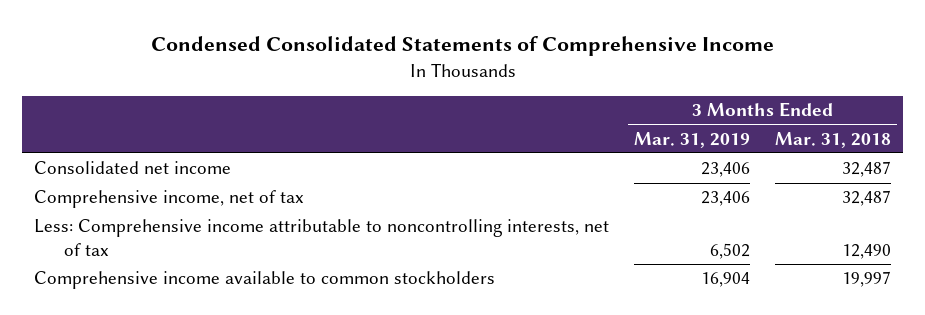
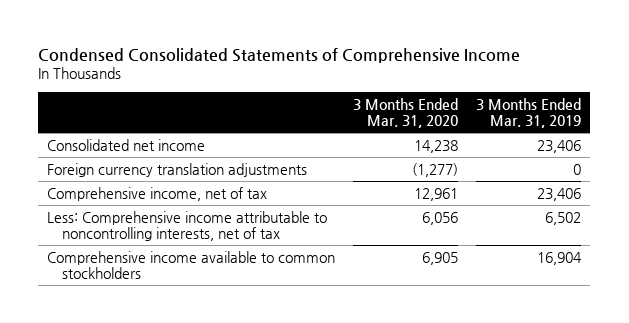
- | 3 Months Ended Mar. 31, 2019 | 3 Months Ended Mar. 31, 2018
+ | 3 Months Ended Mar. 31, 2020 | 3 Months Ended Mar. 31, 2019
+ Foreign currency translation adjustments | (1,277) | 0

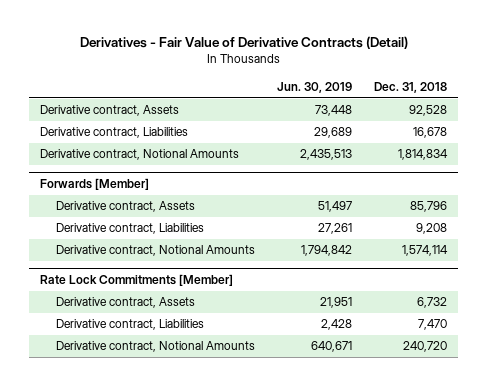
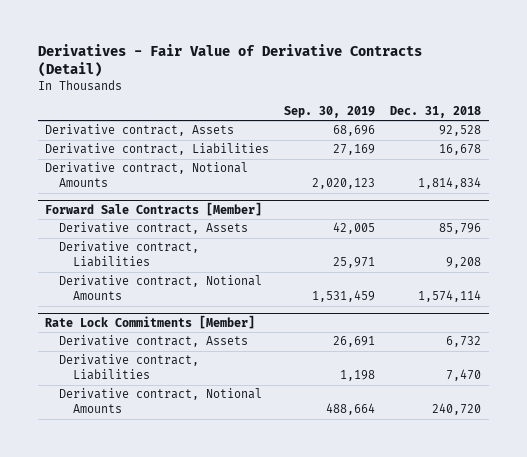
- | Jun. 30, 2019 | Dec. 31, 2018
+ | Sep. 30, 2019 | Dec. 31, 2018
- Forwards [Member]
+ Forward Sale Contracts [Member]

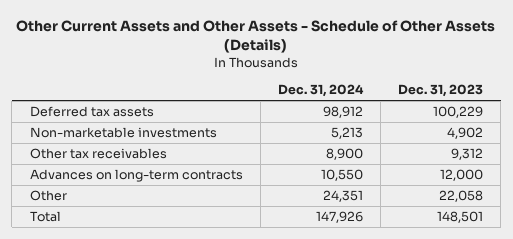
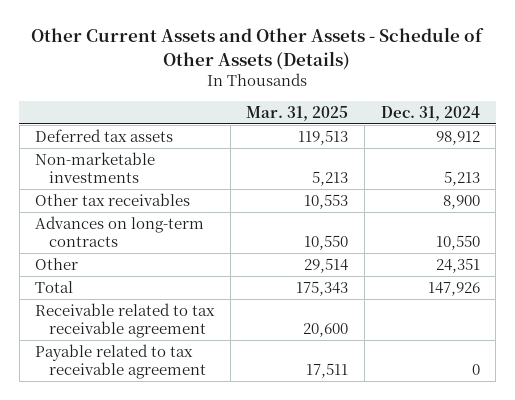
- | Dec. 31, 2024 | Dec. 31, 2023
+ | Mar. 31, 2025 | Dec. 31, 2024
+ Receivable related to tax receivable agreement | 20,600 |
+ Payable related to tax receivable agreement | 17,511 | 0

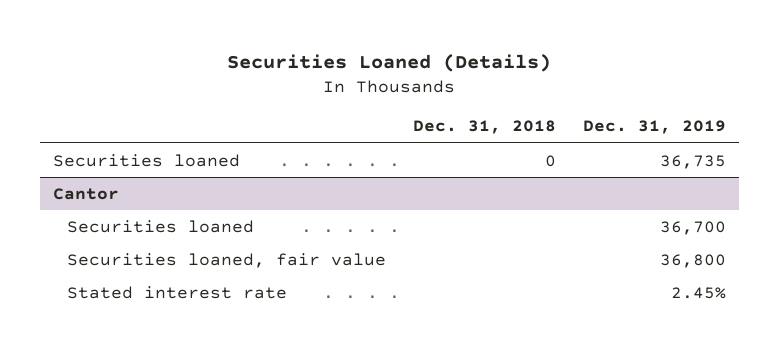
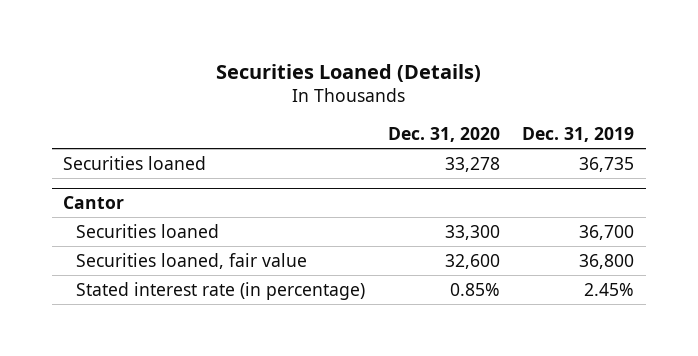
- | Dec. 31, 2018 | Dec. 31, 2019
+ | Dec. 31, 2020 | Dec. 31, 2019
@ Cantor
- Stated interest rate | | 2.45%
+ Stated interest rate (in percentage) | 0.85% | 2.45%

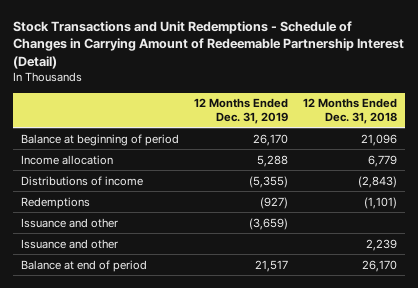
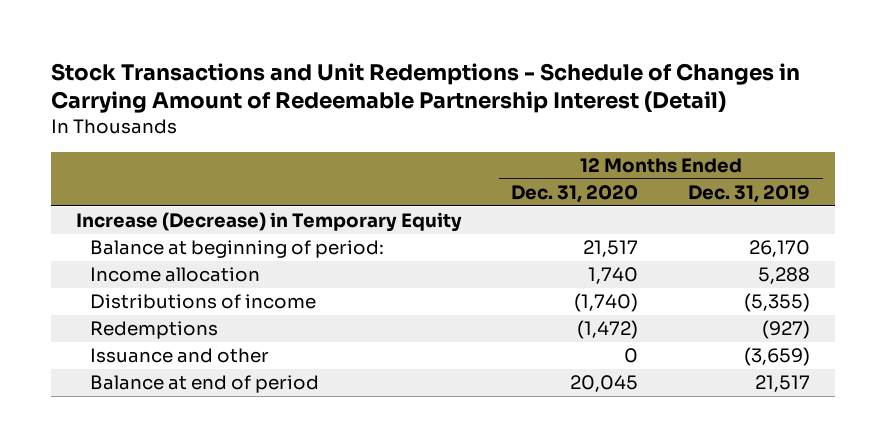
- | 12 Months Ended Dec. 31, 2019 | 12 Months Ended Dec. 31, 2018
+ | 12 Months Ended Dec. 31, 2020 | 12 Months Ended Dec. 31, 2019
- Balance at beginning of period | 26,170 | 21,096
+ Increase (Decrease) in Temporary Equity
+ Balance at beginning of period: | 21,517 | 26,170
- Issuance and other | | 2,239

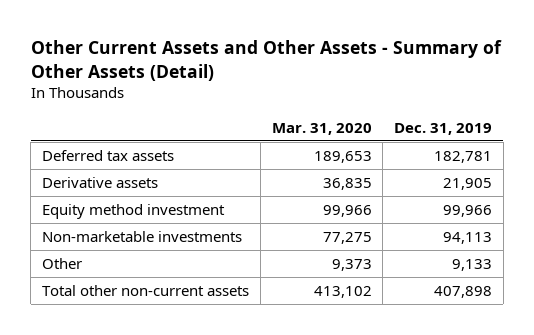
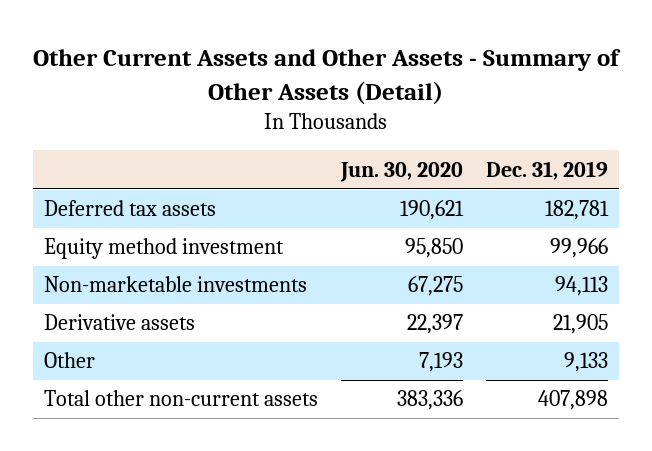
- | Mar. 31, 2020 | Dec. 31, 2019
+ | Jun. 30, 2020 | Dec. 31, 2019
moved down: Derivative assets | 22,397 | 21,905

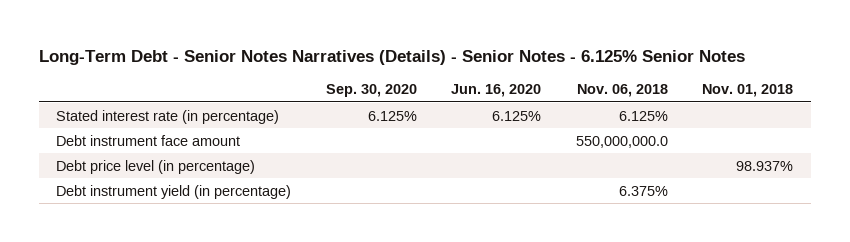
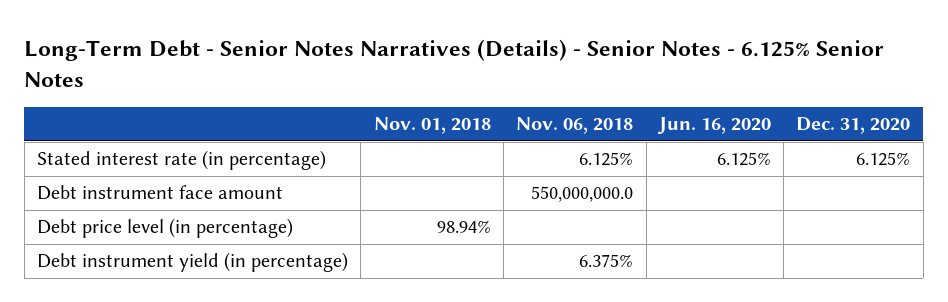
- | Sep. 30, 2020 | Jun. 16, 2020 | Nov. 06, 2018 | Nov. 01, 2018
+ | Nov. 01, 2018 | Nov. 06, 2018 | Jun. 16, 2020 | Dec. 31, 2020
- Debt price level (in percentage) | | | | 98.937%
+ Debt price level (in percentage) | 98.94% | | |

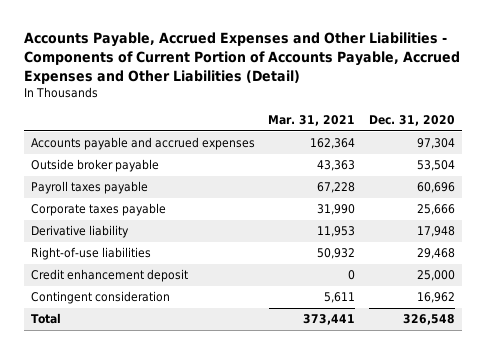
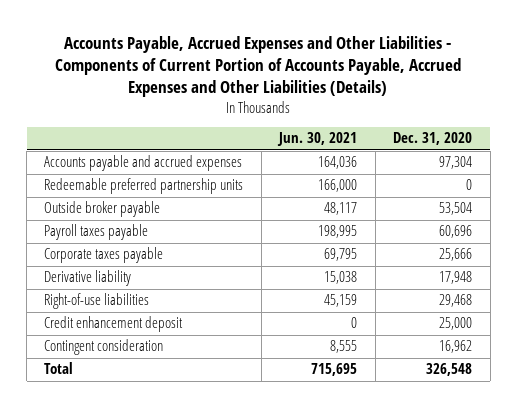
- Accounts Payable, Accrued Expenses and Other Liabilities - Components of Current Portion of Accounts Payable, Accrued Expenses and Other Liabilities (Detail)
+ Accounts Payable, Accrued Expenses and Other Liabilities - Components of Current Portion of Accounts Payable, Accrued Expenses and Other Liabilities (Details)
- | Mar. 31, 2021 | Dec. 31, 2020
+ | Jun. 30, 2021 | Dec. 31, 2020
+ Redeemable preferred partnership units | 166,000 | 0

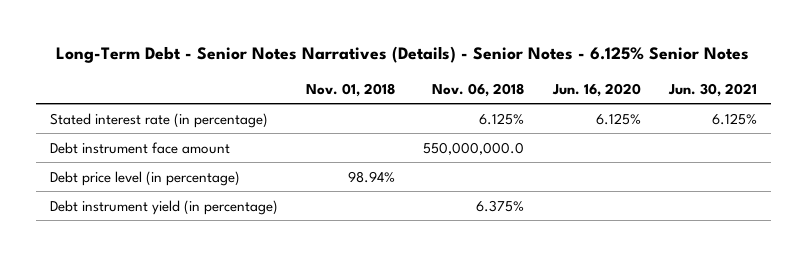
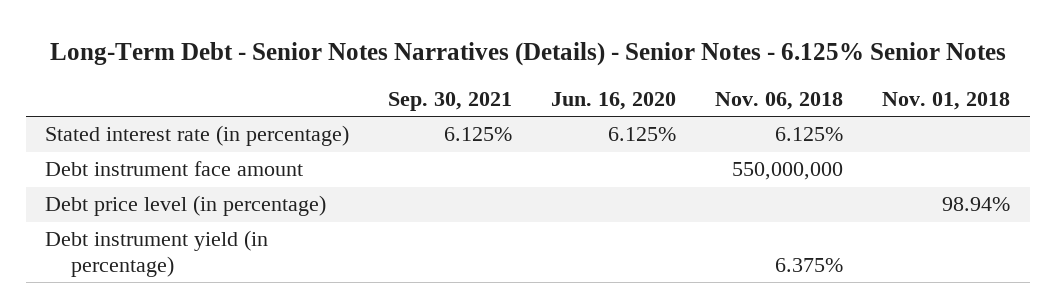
- | Nov. 01, 2018 | Nov. 06, 2018 | Jun. 16, 2020 | Jun. 30, 2021
+ | Sep. 30, 2021 | Jun. 16, 2020 | Nov. 06, 2018 | Nov. 01, 2018
- Debt instrument face amount | | 550,000,000.0 | |
+ Debt instrument face amount | | | 550,000,000 |

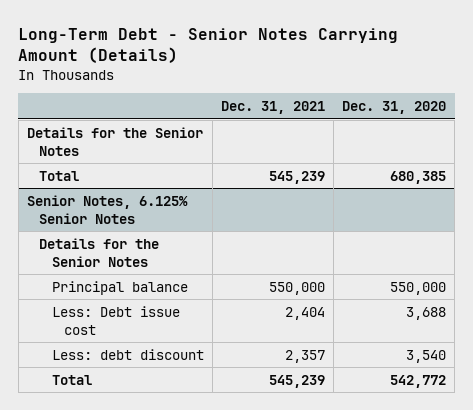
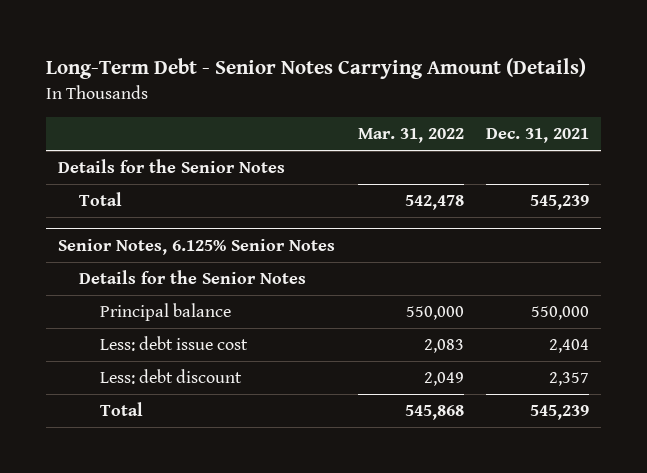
- | Dec. 31, 2021 | Dec. 31, 2020
+ | Mar. 31, 2022 | Dec. 31, 2021
@ Senior Notes, 6.125% Senior Notes
- Less: Debt issue cost | 2,404 | 3,688
+ Less: debt issue cost | 2,083 | 2,404

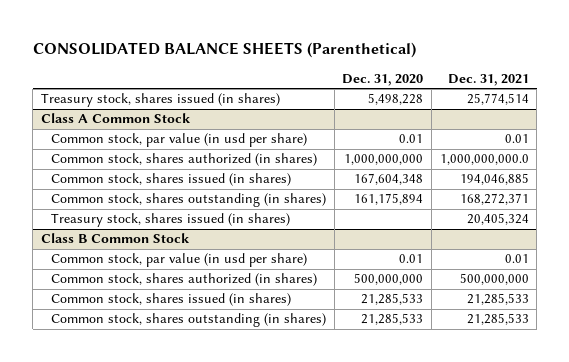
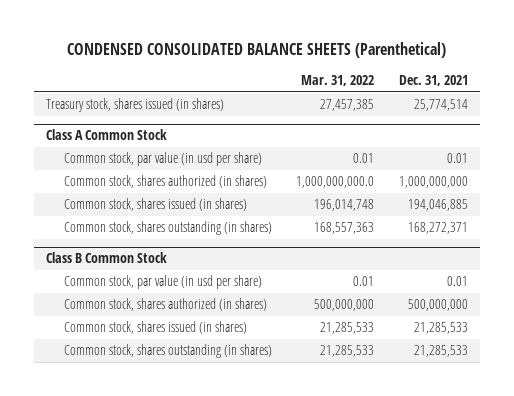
- CONSOLIDATED BALANCE SHEETS (Parenthetical)
+ CONDENSED CONSOLIDATED BALANCE SHEETS (Parenthetical)
- | Dec. 31, 2020 | Dec. 31, 2021
+ | Mar. 31, 2022 | Dec. 31, 2021
@ Class A Common Stock
- Common stock, shares authorized (in shares) | 1,000,000,000 | 1,000,000,000.0
+ Common stock, shares authorized (in shares) | 1,000,000,000.0 | 1,000,000,000
- Treasury stock, shares issued (in shares) | | 20,405,324

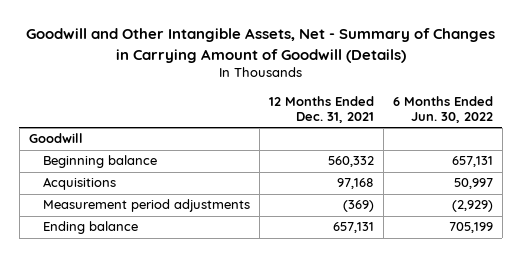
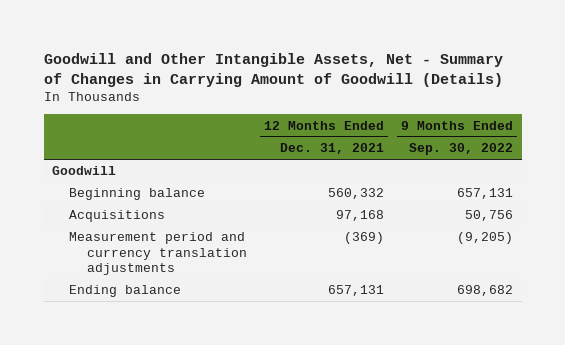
- | 12 Months Ended Dec. 31, 2021 | 6 Months Ended Jun. 30, 2022
+ | 12 Months Ended Dec. 31, 2021 | 9 Months Ended Sep. 30, 2022
- Measurement period adjustments | (369) | (2,929)
+ Measurement period and currency translation adjustments | (369) | (9,205)

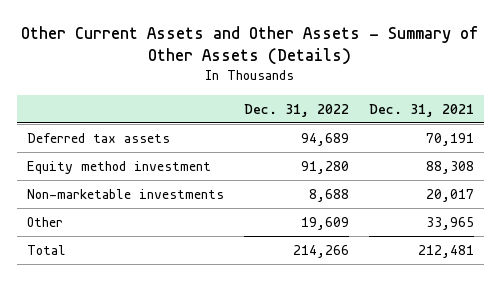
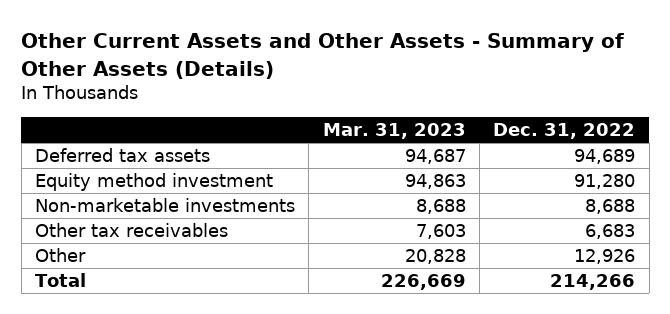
- | Dec. 31, 2022 | Dec. 31, 2021
+ | Mar. 31, 2023 | Dec. 31, 2022
- Other | 19,609 | 33,965
+ Other tax receivables | 7,603 | 6,683
+ Other | 20,828 | 12,926

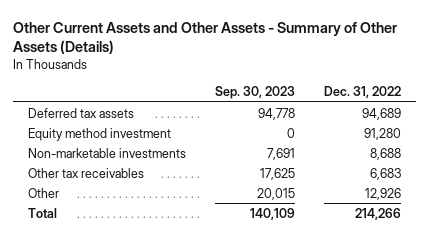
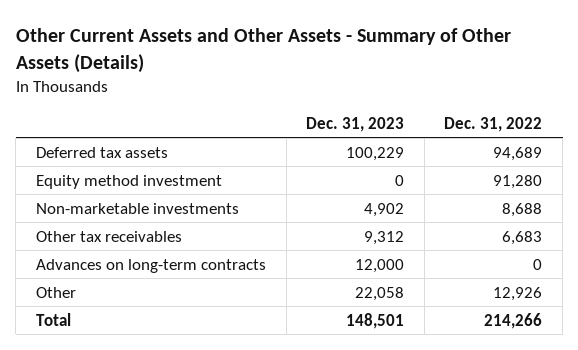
- | Sep. 30, 2023 | Dec. 31, 2022
+ | Dec. 31, 2023 | Dec. 31, 2022
+ Advances on long-term contracts | 12,000 | 0

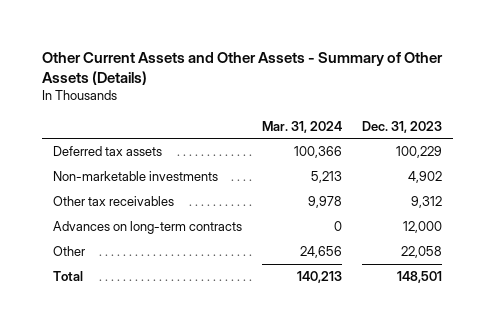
- | Dec. 31, 2023 | Dec. 31, 2022
+ | Mar. 31, 2024 | Dec. 31, 2023
- Equity method investment | 0 | 91,280

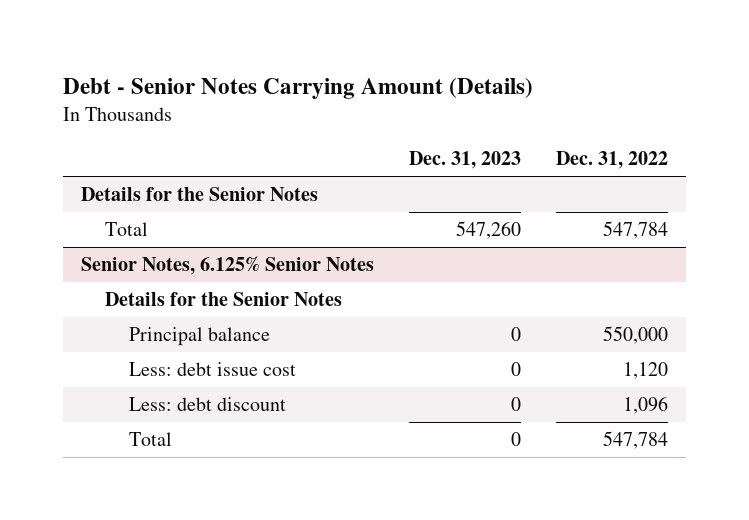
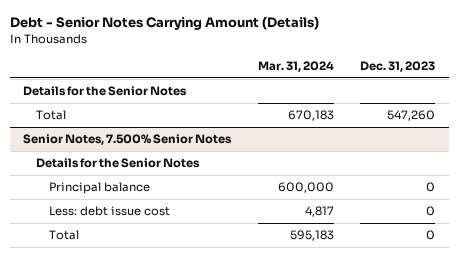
- | Dec. 31, 2023 | Dec. 31, 2022
+ | Mar. 31, 2024 | Dec. 31, 2023
- Senior Notes, 6.125% Senior Notes
+ Senior Notes, 7.500% Senior Notes
- Less: debt discount | 0 | 1,096

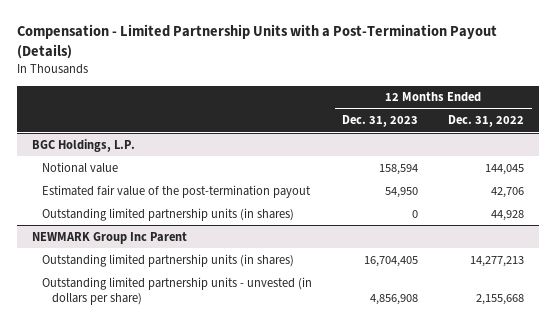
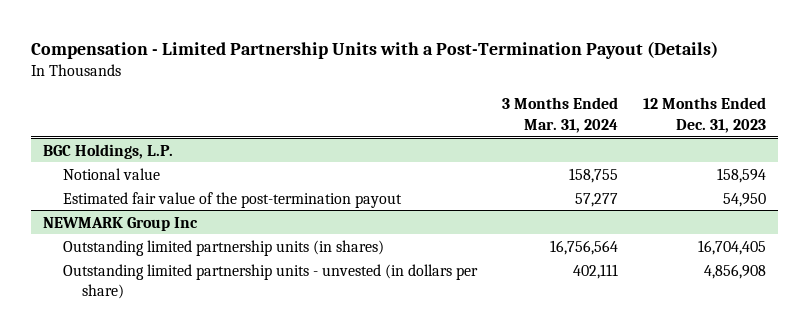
- | 12 Months Ended Dec. 31, 2023 | 12 Months Ended Dec. 31, 2022
+ | 3 Months Ended Mar. 31, 2024 | 12 Months Ended Dec. 31, 2023
@ BGC Holdings, L.P.
- Outstanding limited partnership units (in shares) | 0 | 44,928
- NEWMARK Group Inc Parent
+ NEWMARK Group Inc

